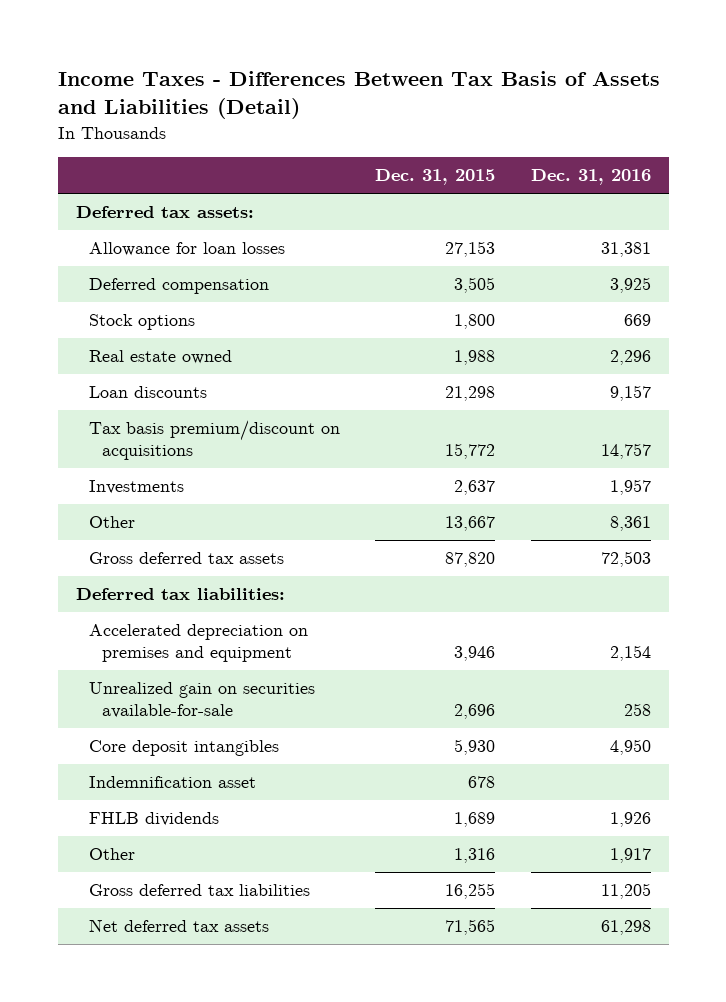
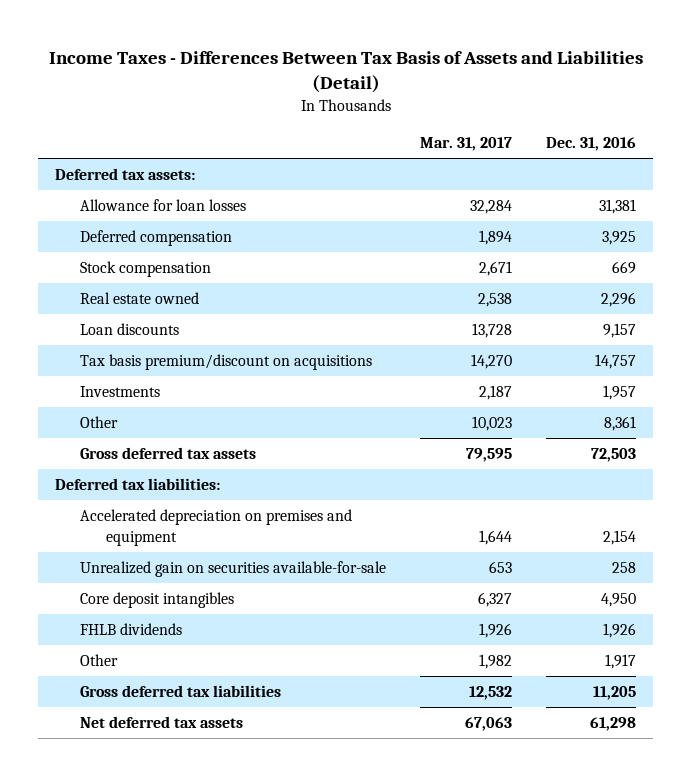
- | Dec. 31, 2015 | Dec. 31, 2016
+ | Mar. 31, 2017 | Dec. 31, 2016
- Stock options | 1,800 | 669
+ Stock compensation | 2,671 | 669
- Indemnification asset | 678 |

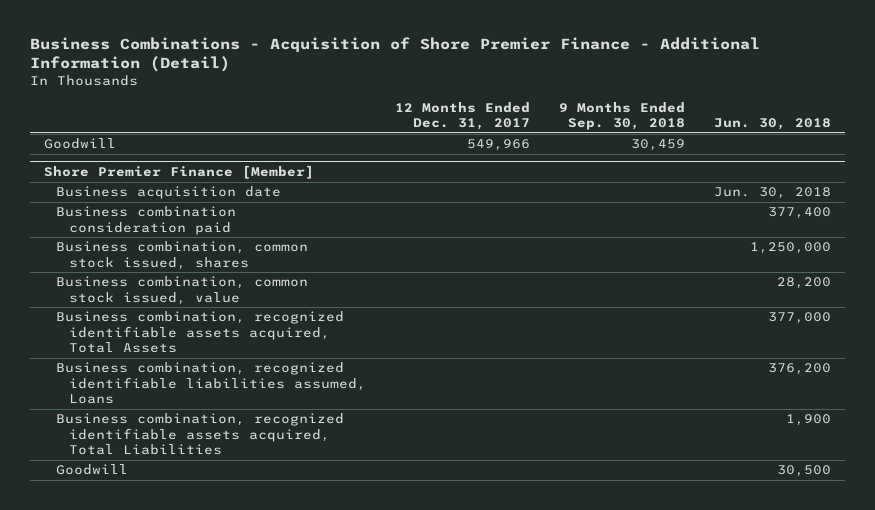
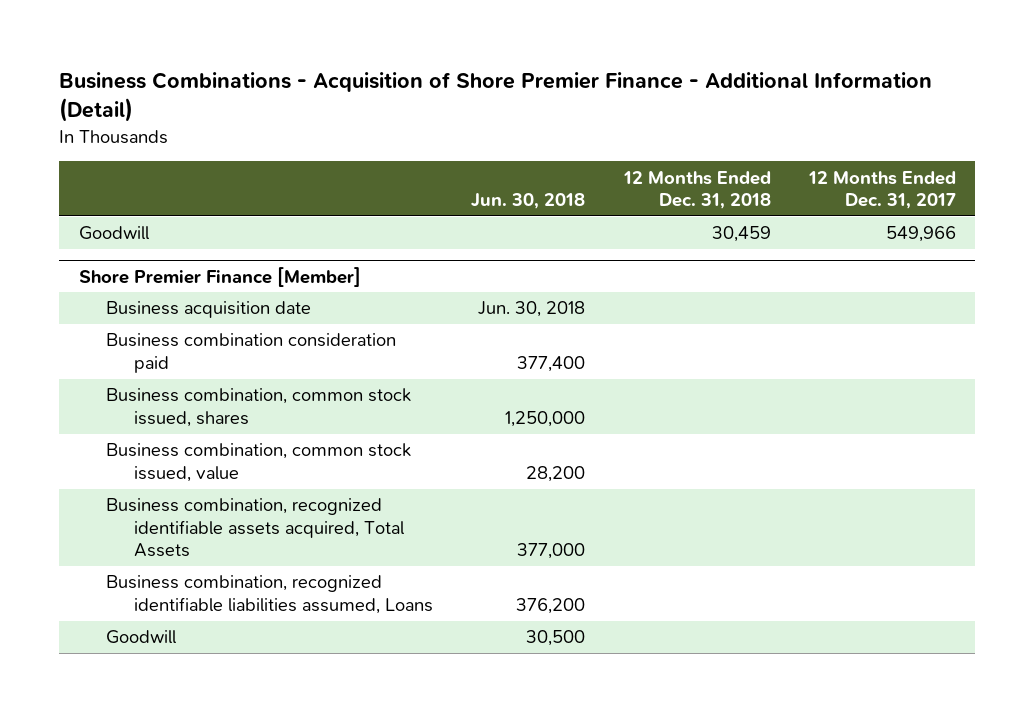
- | 12 Months Ended Dec. 31, 2017 | 9 Months Ended Sep. 30, 2018 | Jun. 30, 2018
+ | Jun. 30, 2018 | 12 Months Ended Dec. 31, 2018 | 12 Months Ended Dec. 31, 2017
@ Shore Premier Finance [Member]
- Business combination, recognized identifiable assets acquired, Total Liabilities | | | 1,900

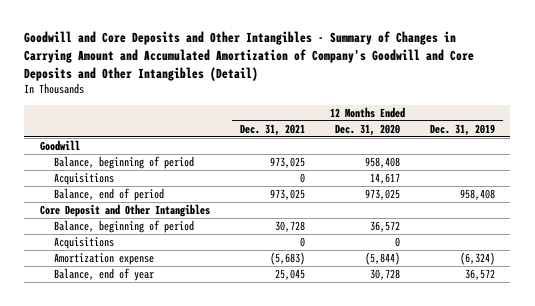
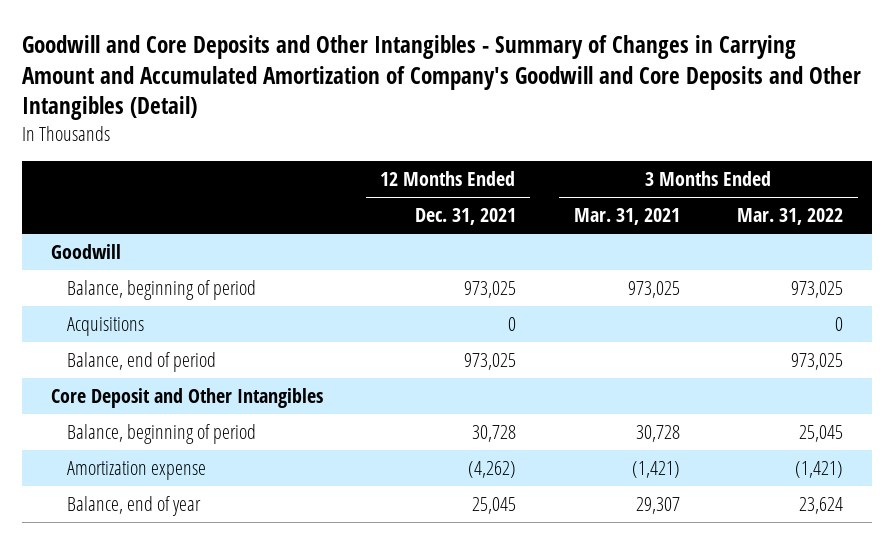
- | 12 Months Ended Dec. 31, 2021 | 12 Months Ended Dec. 31, 2020 | 12 Months Ended Dec. 31, 2019
+ | 12 Months Ended Dec. 31, 2021 | 3 Months Ended Mar. 31, 2021 | 3 Months Ended Mar. 31, 2022
- Acquisitions | 0 | 0 |
- Amortization expense | (5,683) | (5,844) | (6,324)
+ Amortization expense | (4,262) | (1,421) | (1,421)

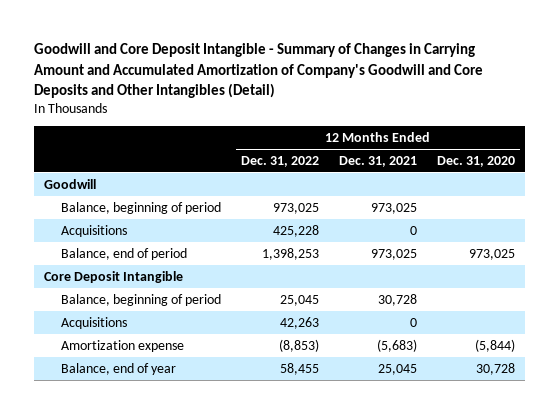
- Goodwill and Core Deposits and Other Intangibles - Summary of Changes in Carrying Amount and Accumulated Amortization of Company's Goodwill and Core Deposits and Other Intangibles (Detail)
+ Goodwill and Core Deposit Intangible - Summary of Changes in Carrying Amount and Accumulated Amortization of Company's Goodwill and Core Deposits and Other Intangibles (Detail)
- | 12 Months Ended Dec. 31, 2021 | 3 Months Ended Mar. 31, 2021 | 3 Months Ended Mar. 31, 2022
+ | 12 Months Ended Dec. 31, 2022 | 12 Months Ended Dec. 31, 2021 | 12 Months Ended Dec. 31, 2020
- Core Deposit and Other Intangibles
+ Core Deposit Intangible
- Amortization expense | (4,262) | (1,421) | (1,421)
+ Acquisitions | 42,263 | 0 |
+ Amortization expense | (8,853) | (5,683) | (5,844)

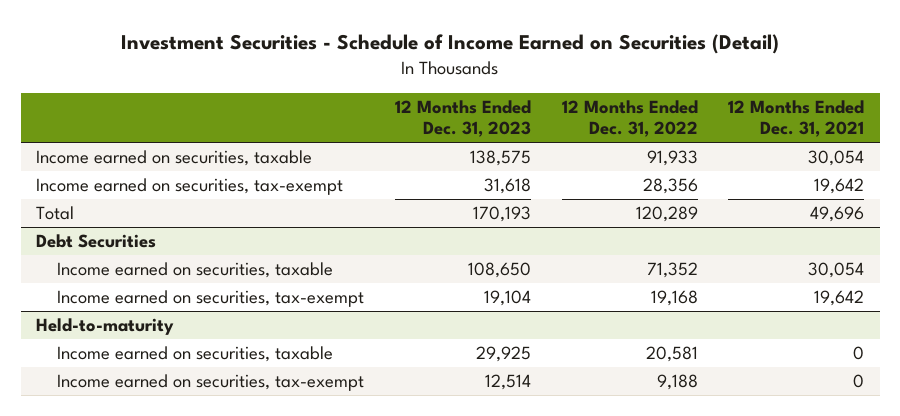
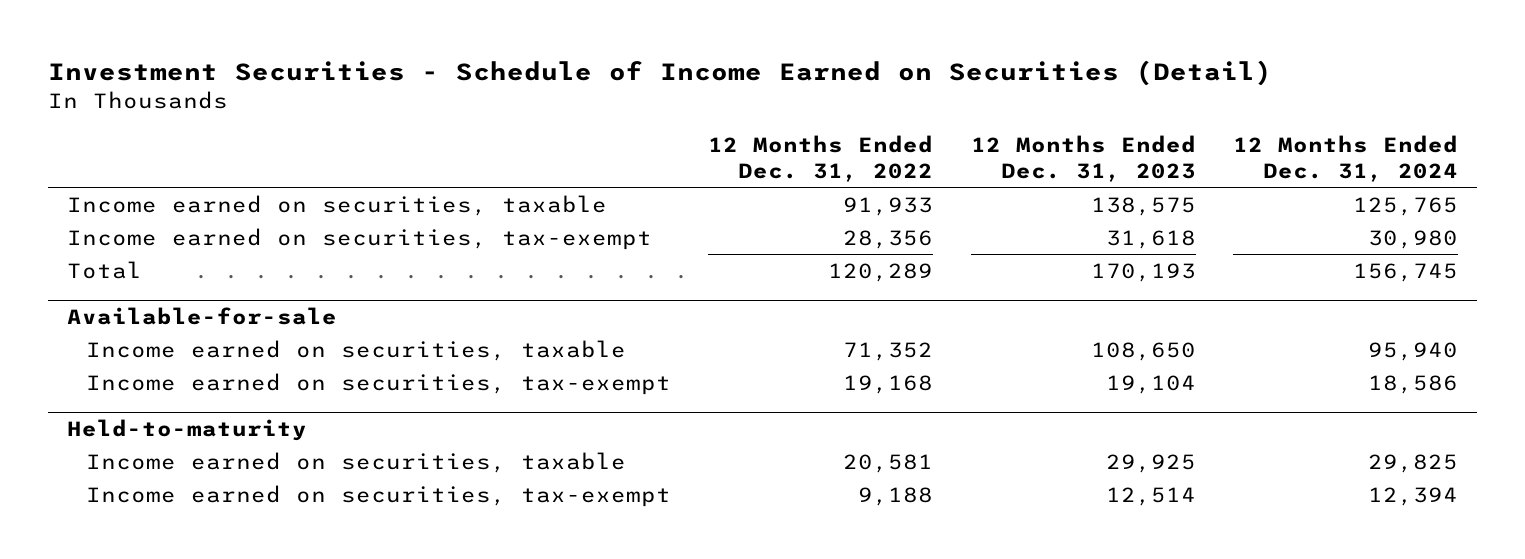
- | 12 Months Ended Dec. 31, 2023 | 12 Months Ended Dec. 31, 2022 | 12 Months Ended Dec. 31, 2021
+ | 12 Months Ended Dec. 31, 2022 | 12 Months Ended Dec. 31, 2023 | 12 Months Ended Dec. 31, 2024
- Debt Securities
+ Available-for-sale

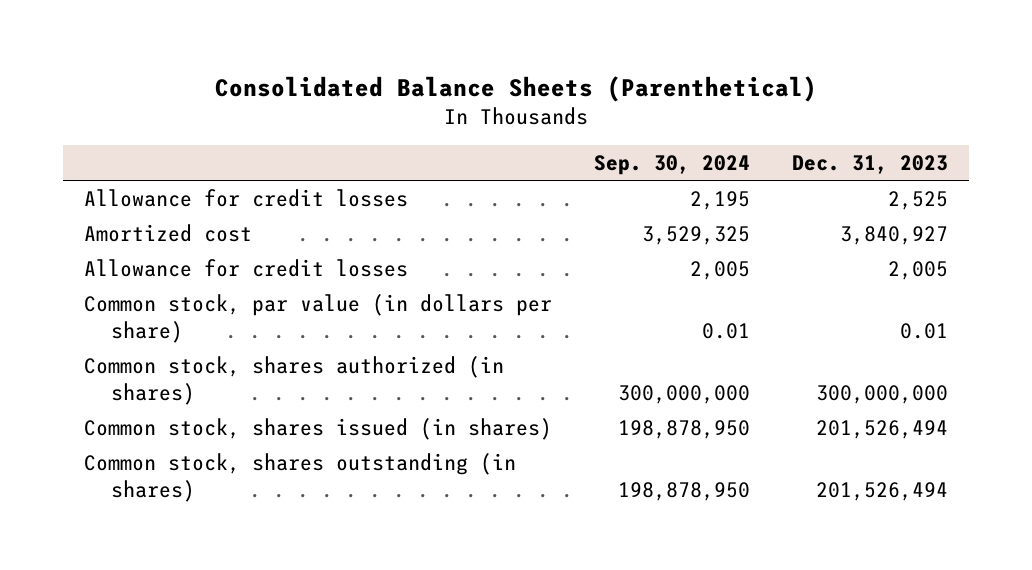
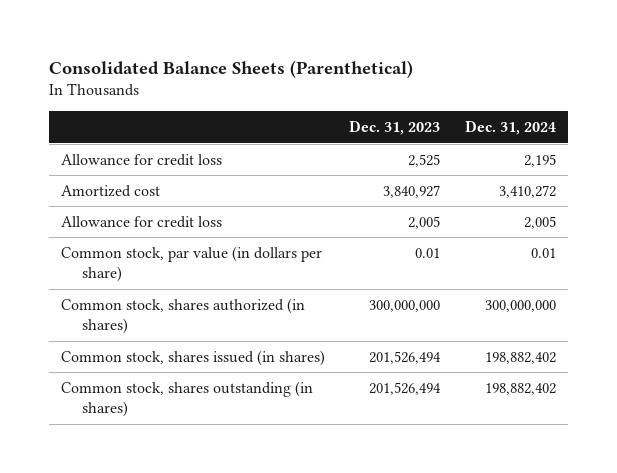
- | Sep. 30, 2024 | Dec. 31, 2023
+ | Dec. 31, 2023 | Dec. 31, 2024
- Allowance for credit losses | 2,195 | 2,525
+ Allowance for credit loss | 2,525 | 2,195
- Allowance for credit losses | 2,005 | 2,005
+ Allowance for credit loss | 2,005 | 2,005

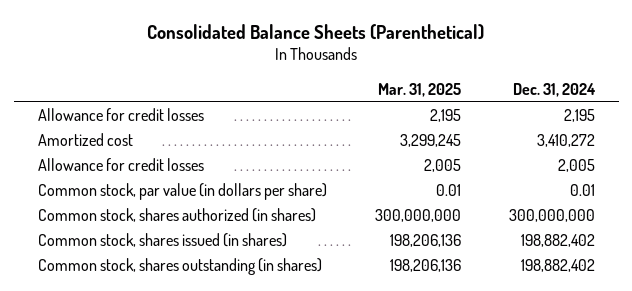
- | Dec. 31, 2023 | Dec. 31, 2024
+ | Mar. 31, 2025 | Dec. 31, 2024
- Allowance for credit loss | 2,525 | 2,195
+ Allowance for credit losses | 2,195 | 2,195
- Allowance for credit loss | 2,005 | 2,005
+ Allowance for credit losses | 2,005 | 2,005

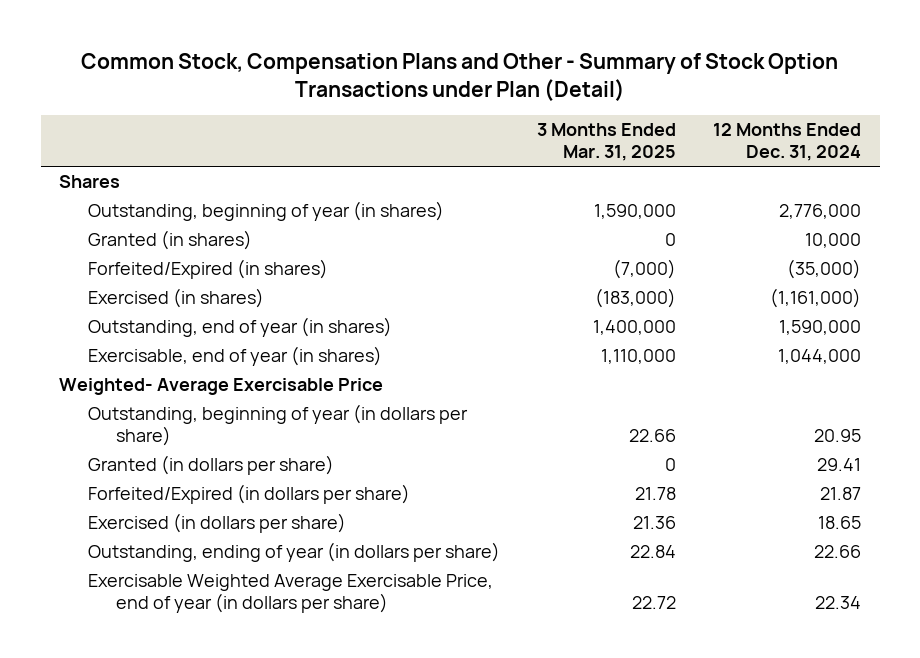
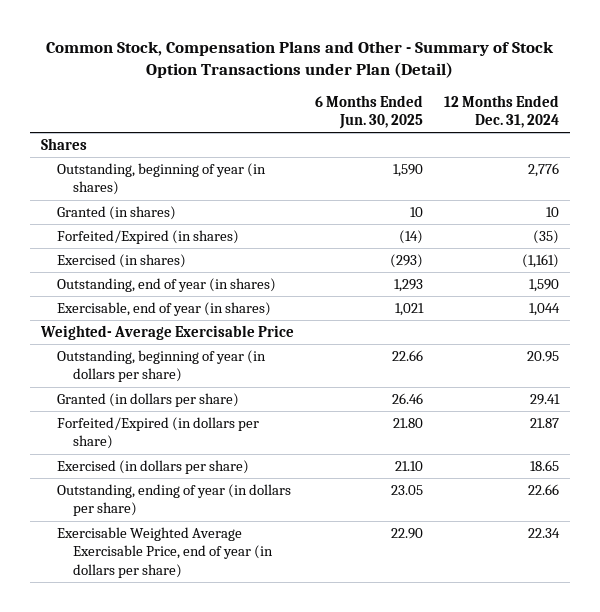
- | 3 Months Ended Mar. 31, 2025 | 12 Months Ended Dec. 31, 2024
+ | 6 Months Ended Jun. 30, 2025 | 12 Months Ended Dec. 31, 2024
- Outstanding, beginning of year (in shares) | 1,590,000 | 2,776,000
- Granted (in shares) | 0 | 10,000
- Forfeited/Expired (in shares) | (7,000) | (35,000)
- Exercised (in shares) | (183,000) | (1,161,000)
- Outstanding, end of year (in shares) | 1,400,000 | 1,590,000
- Exercisable, end of year (in shares) | 1,110,000 | 1,044,000
+ Outstanding, beginning of year (in shares) | 1,590 | 2,776
+ Granted (in shares) | 10 | 10
+ Forfeited/Expired (in shares) | (14) | (35)
+ Exercised (in shares) | (293) | (1,161)
+ Outstanding, end of year (in shares) | 1,293 | 1,590
+ Exercisable, end of year (in shares) | 1,021 | 1,044

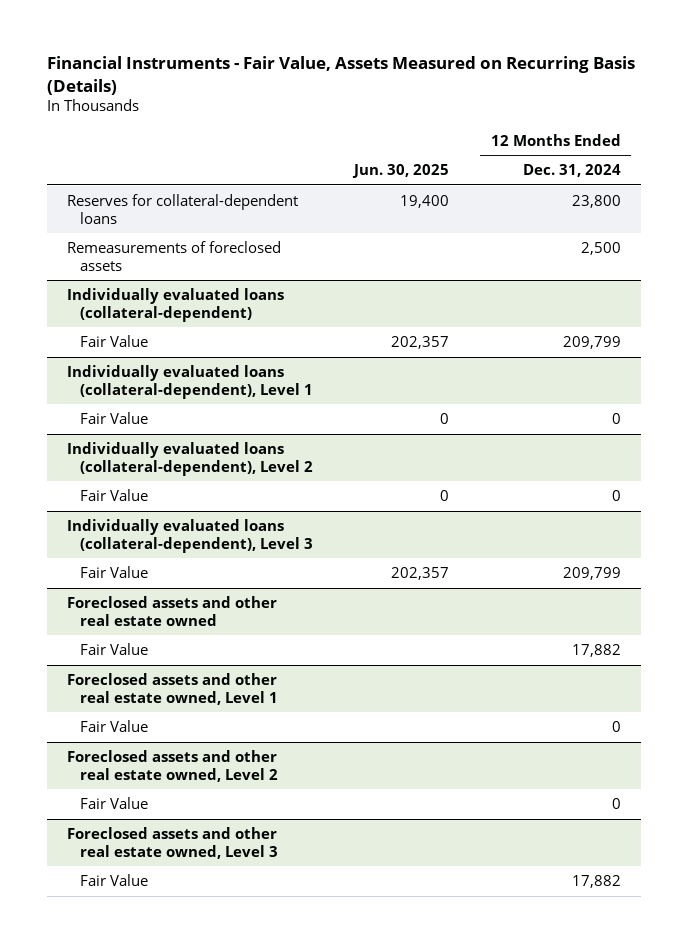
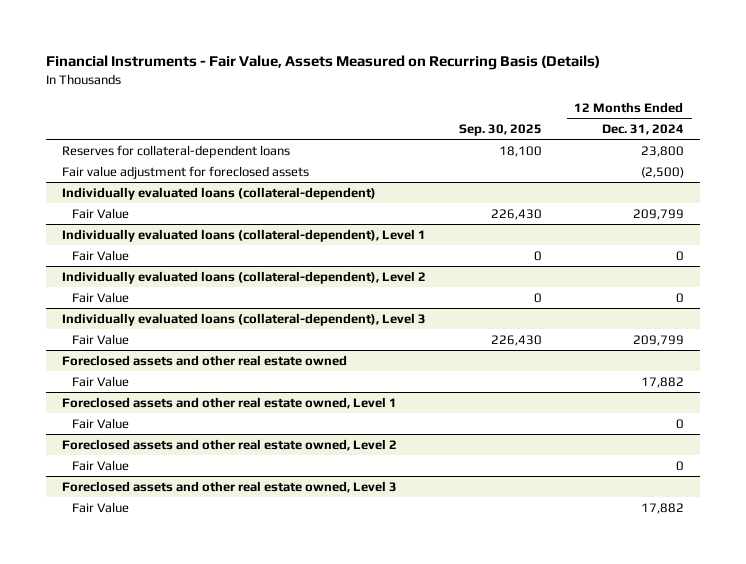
- | Jun. 30, 2025 | 12 Months Ended Dec. 31, 2024
+ | Sep. 30, 2025 | 12 Months Ended Dec. 31, 2024
- Remeasurements of foreclosed assets | | 2,500
+ Fair value adjustment for foreclosed assets | | (2,500)

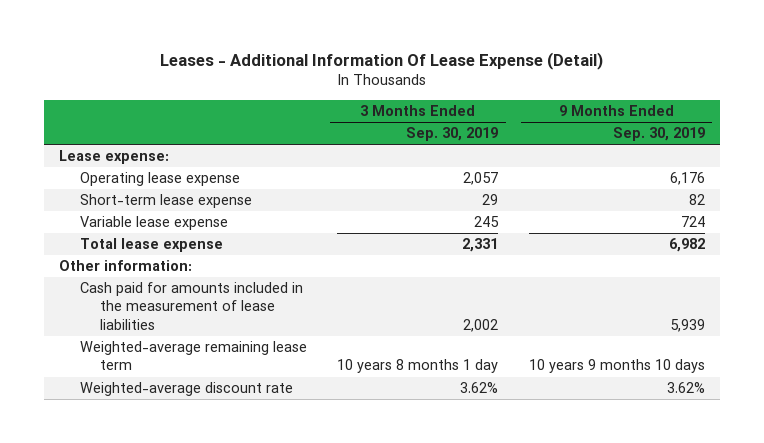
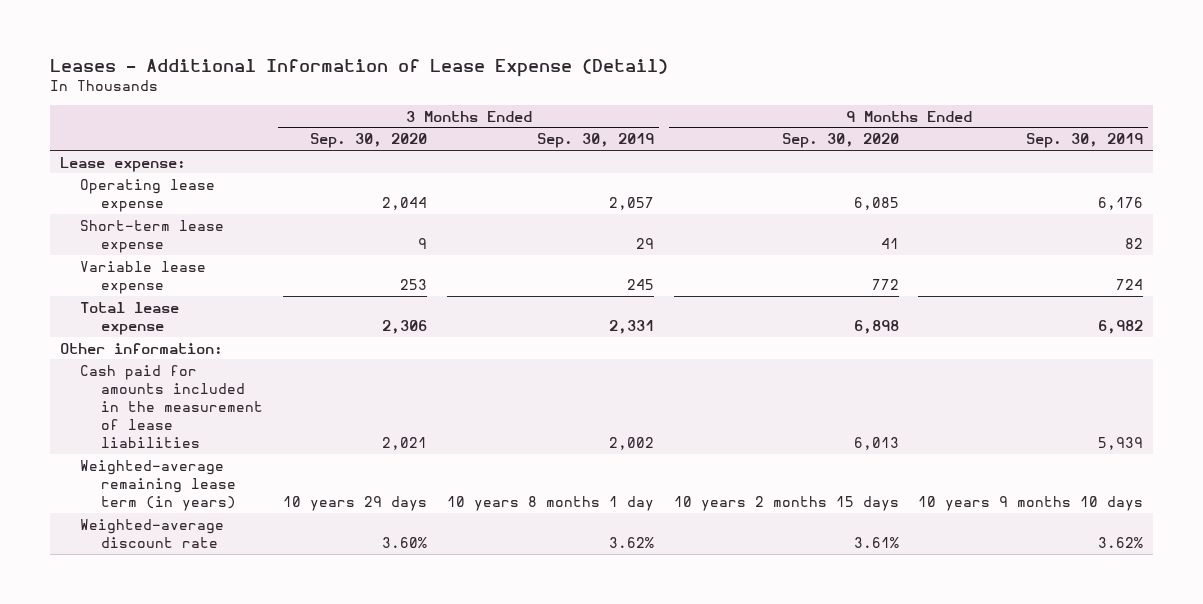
- Leases - Additional Information Of Lease Expense (Detail)
+ Leases - Additional Information of Lease Expense (Detail)
- | 3 Months Ended Sep. 30, 2019 | 9 Months Ended Sep. 30, 2019
+ | 3 Months Ended Sep. 30, 2020 | 3 Months Ended Sep. 30, 2019 | 9 Months Ended Sep. 30, 2020 | 9 Months Ended Sep. 30, 2019
- Weighted-average remaining lease term | 10 years 8 months 1 day | 10 years 9 months 10 days
+ Weighted-average remaining lease term (in years) | 10 years 29 days | 10 years 8 months 1 day | 10 years 2 months 15 days | 10 years 9 months 10 days

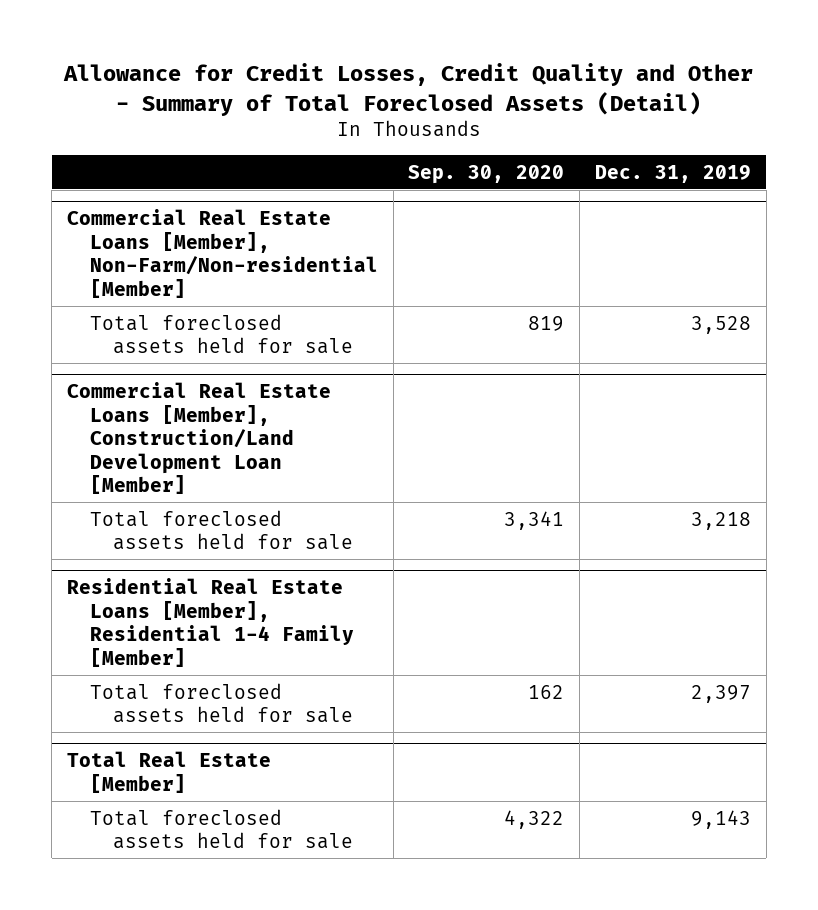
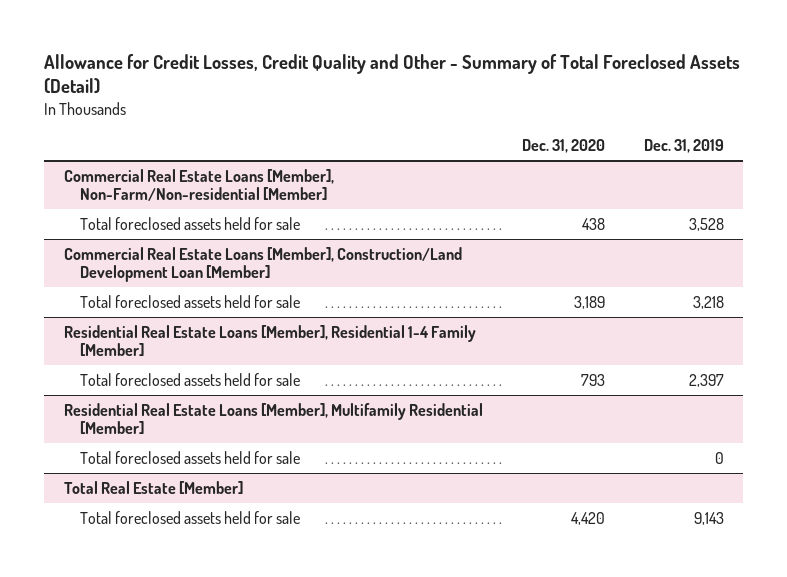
- | Sep. 30, 2020 | Dec. 31, 2019
+ | Dec. 31, 2020 | Dec. 31, 2019
+ Residential Real Estate Loans [Member], Multifamily Residential [Member]
+ Total foreclosed assets held for sale | | 0

